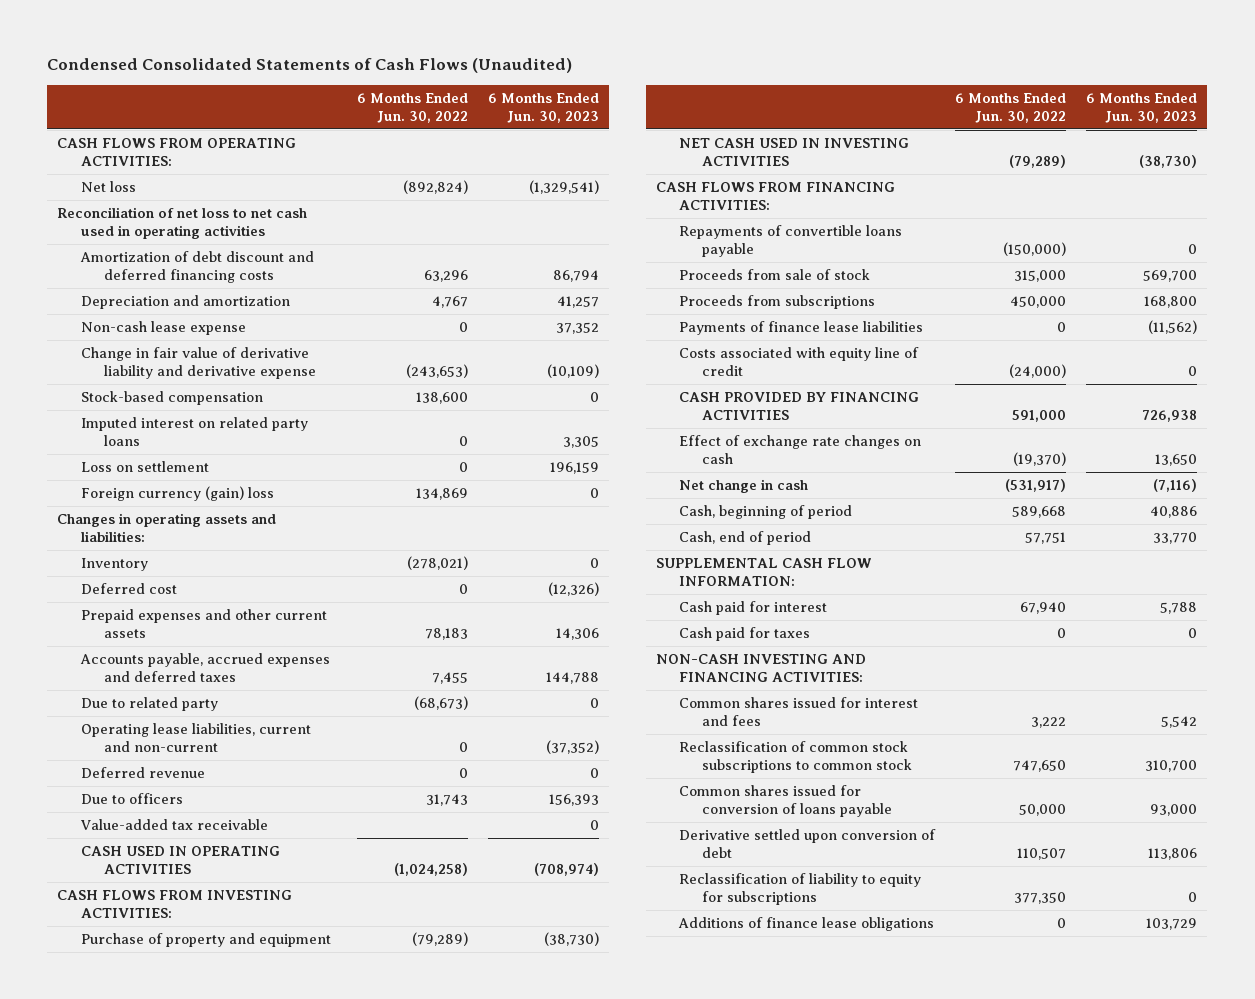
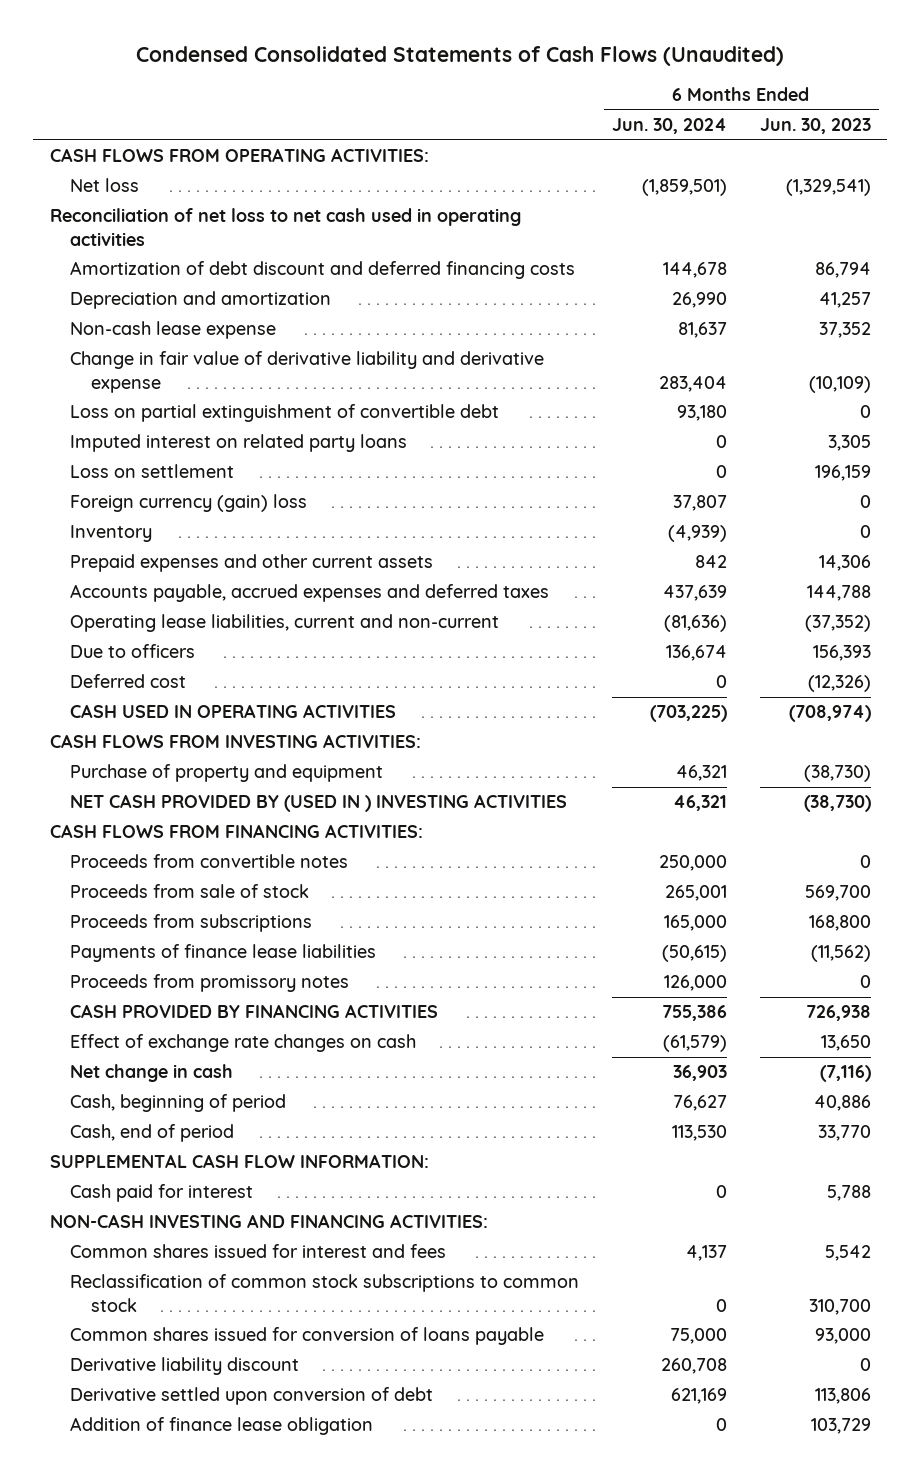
- | 6 Months Ended Jun. 30, 2022 | 6 Months Ended Jun. 30, 2023
+ | 6 Months Ended Jun. 30, 2024 | 6 Months Ended Jun. 30, 2023
- Stock-based compensation | 138,600 | 0
+ Loss on partial extinguishment of convertible debt | 93,180 | 0
- Changes in operating assets and liabilities:
- Due to related party | (68,673) | 0
- Deferred revenue | 0 | 0
- Value-added tax receivable | | 0
moved down: Deferred cost | 0 | (12,326)
- NET CASH USED IN INVESTING ACTIVITIES | (79,289) | (38,730)
+ NET CASH PROVIDED BY (USED IN ) INVESTING ACTIVITIES | 46,321 | (38,730)
- Repayments of convertible loans payable | (150,000) | 0
+ Proceeds from convertible notes | 250,000 | 0
- Costs associated with equity line of credit | (24,000) | 0
+ Proceeds from promissory notes | 126,000 | 0
- Cash paid for taxes | 0 | 0
+ Derivative liability discount | 260,708 | 0
- Reclassification of liability to equity for subscriptions | 377,350 | 0
- Additions of finance lease obligations | 0 | 103,729
+ Addition of finance lease obligation | 0 | 103,729

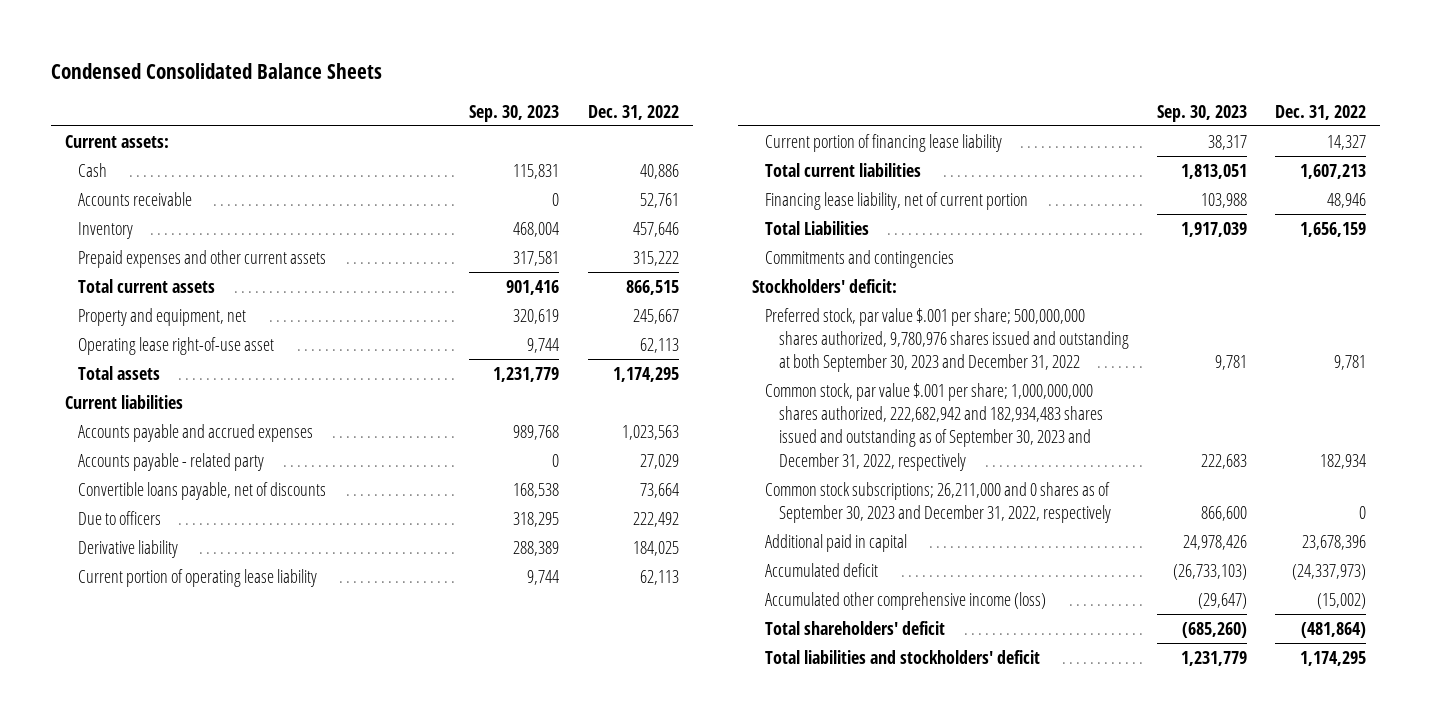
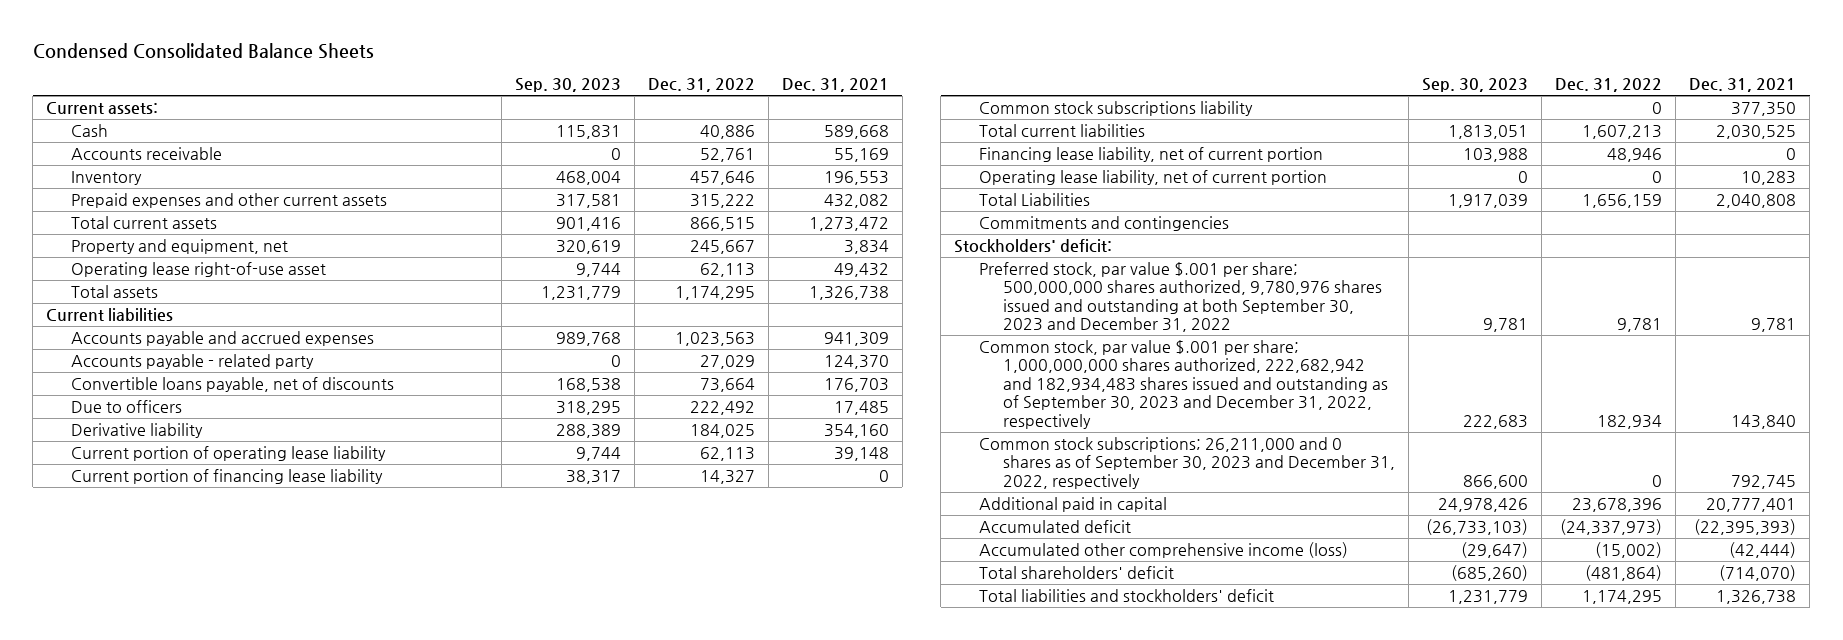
- | Sep. 30, 2023 | Dec. 31, 2022
+ | Sep. 30, 2023 | Dec. 31, 2022 | Dec. 31, 2021
+ Common stock subscriptions liability | | 0 | 377,350
+ Operating lease liability, net of current portion | 0 | 0 | 10,283

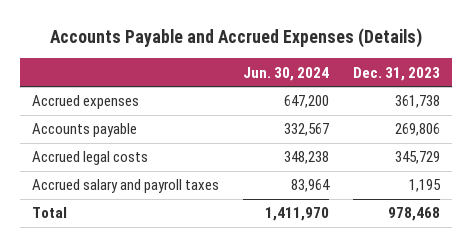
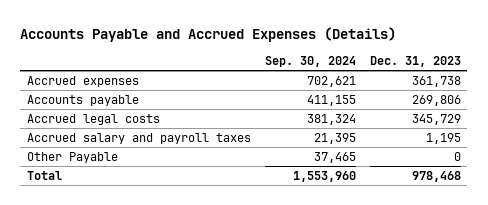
- | Jun. 30, 2024 | Dec. 31, 2023
+ | Sep. 30, 2024 | Dec. 31, 2023
+ Other Payable | 37,465 | 0

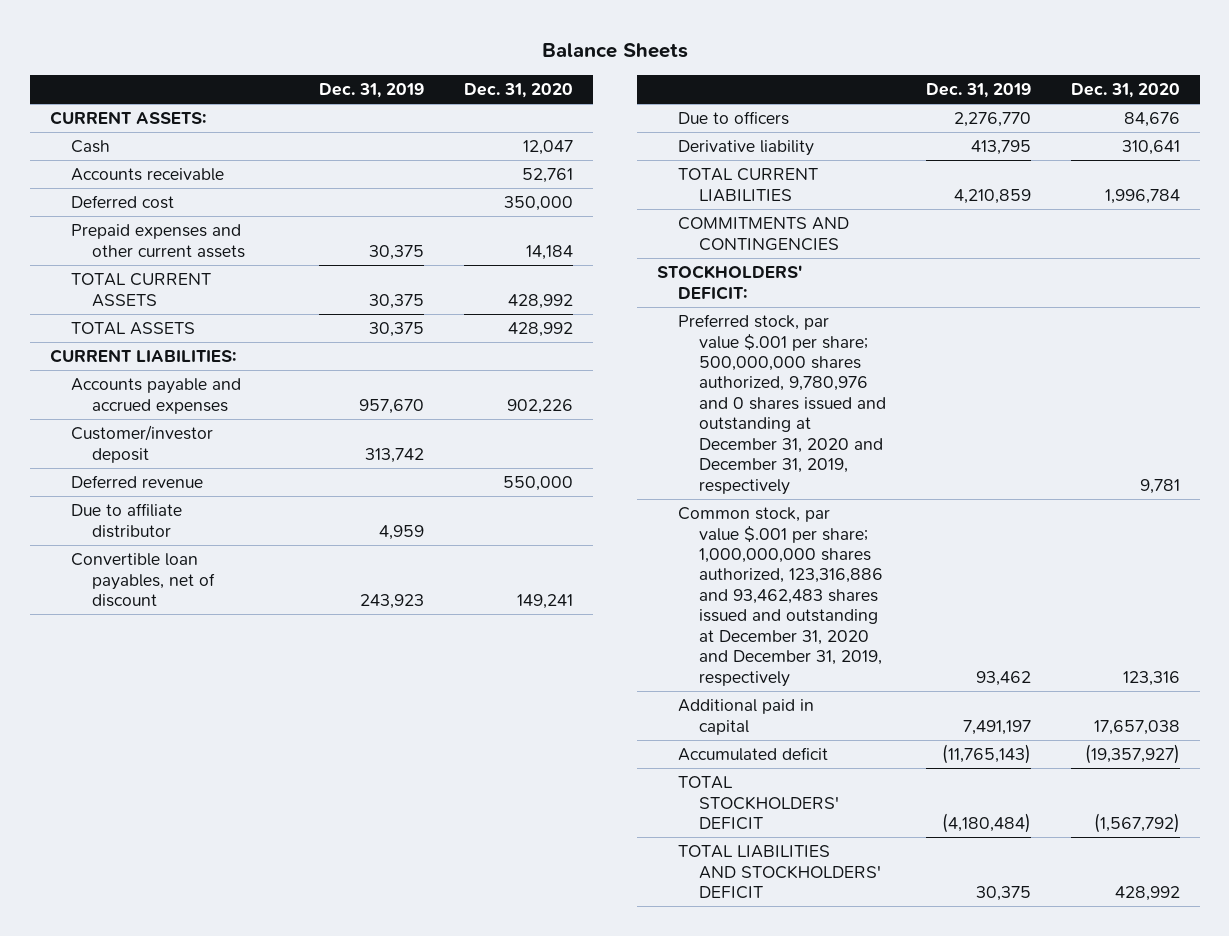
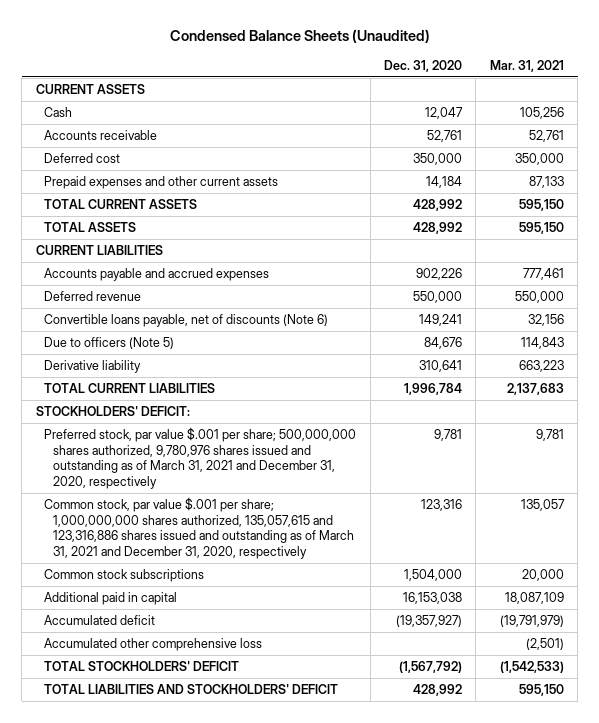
- Balance Sheets
+ Condensed Balance Sheets (Unaudited)
- | Dec. 31, 2019 | Dec. 31, 2020
+ | Dec. 31, 2020 | Mar. 31, 2021
- CURRENT ASSETS:
+ CURRENT ASSETS
- CURRENT LIABILITIES:
+ CURRENT LIABILITIES
- Customer/investor deposit | 313,742 |
- Due to affiliate distributor | 4,959 |
- Convertible loan payables, net of discount | 243,923 | 149,241
- Due to officers | 2,276,770 | 84,676
+ Convertible loans payable, net of discounts (Note 6) | 149,241 | 32,156
+ Due to officers (Note 5) | 84,676 | 114,843
- COMMITMENTS AND CONTINGENCIES
- Preferred stock, par value $.001 per share; 500,000,000 shares authorized, 9,780,976 and 0 shares issued and outstanding at December 31, 2020 and December 31, 2019, respectively | | 9,781
- Common stock, par value $.001 per share; 1,000,000,000 shares authorized, 123,316,886 and 93,462,483 shares issued and outstanding at December 31, 2020 and December 31, 2019, respectively | 93,462 | 123,316
- Additional paid in capital | 7,491,197 | 17,657,038
+ Preferred stock, par value $.001 per share; 500,000,000 shares authorized, 9,780,976 shares issued and outstanding as of March 31, 2021 and December 31, 2020, respectively | 9,781 | 9,781
+ Common stock, par value $.001 per share; 1,000,000,000 shares authorized, 135,057,615 and 123,316,886 shares issued and outstanding as of March 31, 2021 and December 31, 2020, respectively | 123,316 | 135,057
+ Common stock subscriptions | 1,504,000 | 20,000
+ Additional paid in capital | 16,153,038 | 18,087,109
+ Accumulated other comprehensive loss | | (2,501)

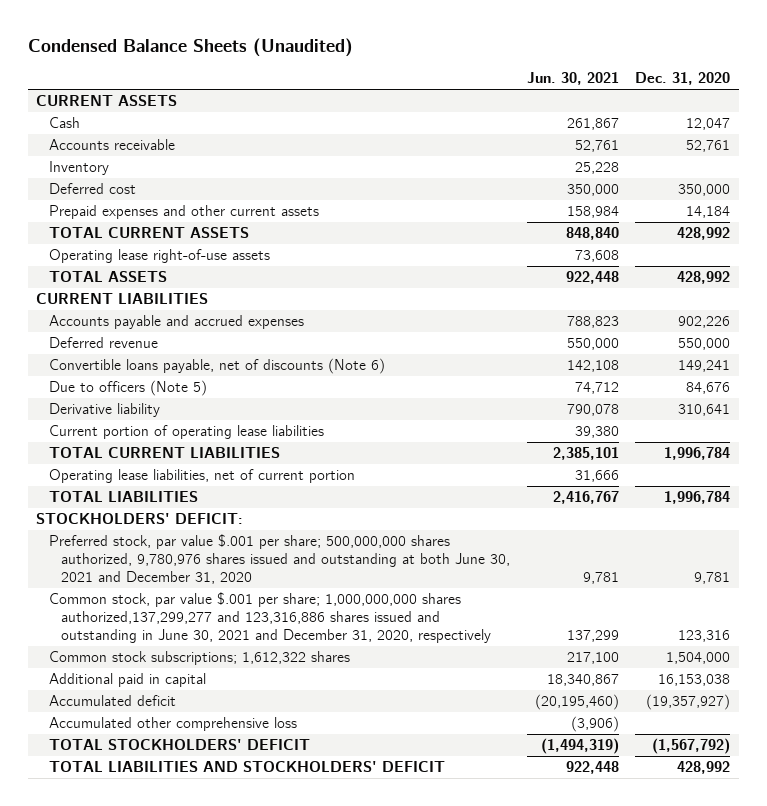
- | Dec. 31, 2020 | Mar. 31, 2021
+ | Jun. 30, 2021 | Dec. 31, 2020
+ Inventory | 25,228 |
+ Operating lease right-of-use assets | 73,608 |
+ Current portion of operating lease liabilities | 39,380 |
+ Operating lease liabilities, net of current portion | 31,666 |
+ TOTAL LIABILITIES | 2,416,767 | 1,996,784
- Preferred stock, par value $.001 per share; 500,000,000 shares authorized, 9,780,976 shares issued and outstanding as of March 31, 2021 and December 31, 2020, respectively | 9,781 | 9,781
- Common stock, par value $.001 per share; 1,000,000,000 shares authorized, 135,057,615 and 123,316,886 shares issued and outstanding as of March 31, 2021 and December 31, 2020, respectively | 123,316 | 135,057
- Common stock subscriptions | 1,504,000 | 20,000
+ Preferred stock, par value $.001 per share; 500,000,000 shares authorized, 9,780,976 shares issued and outstanding at both June 30, 2021 and December 31, 2020 | 9,781 | 9,781
+ Common stock, par value $.001 per share; 1,000,000,000 shares authorized,137,299,277 and 123,316,886 shares issued and outstanding in June 30, 2021 and December 31, 2020, respectively | 137,299 | 123,316
+ Common stock subscriptions; 1,612,322 shares | 217,100 | 1,504,000

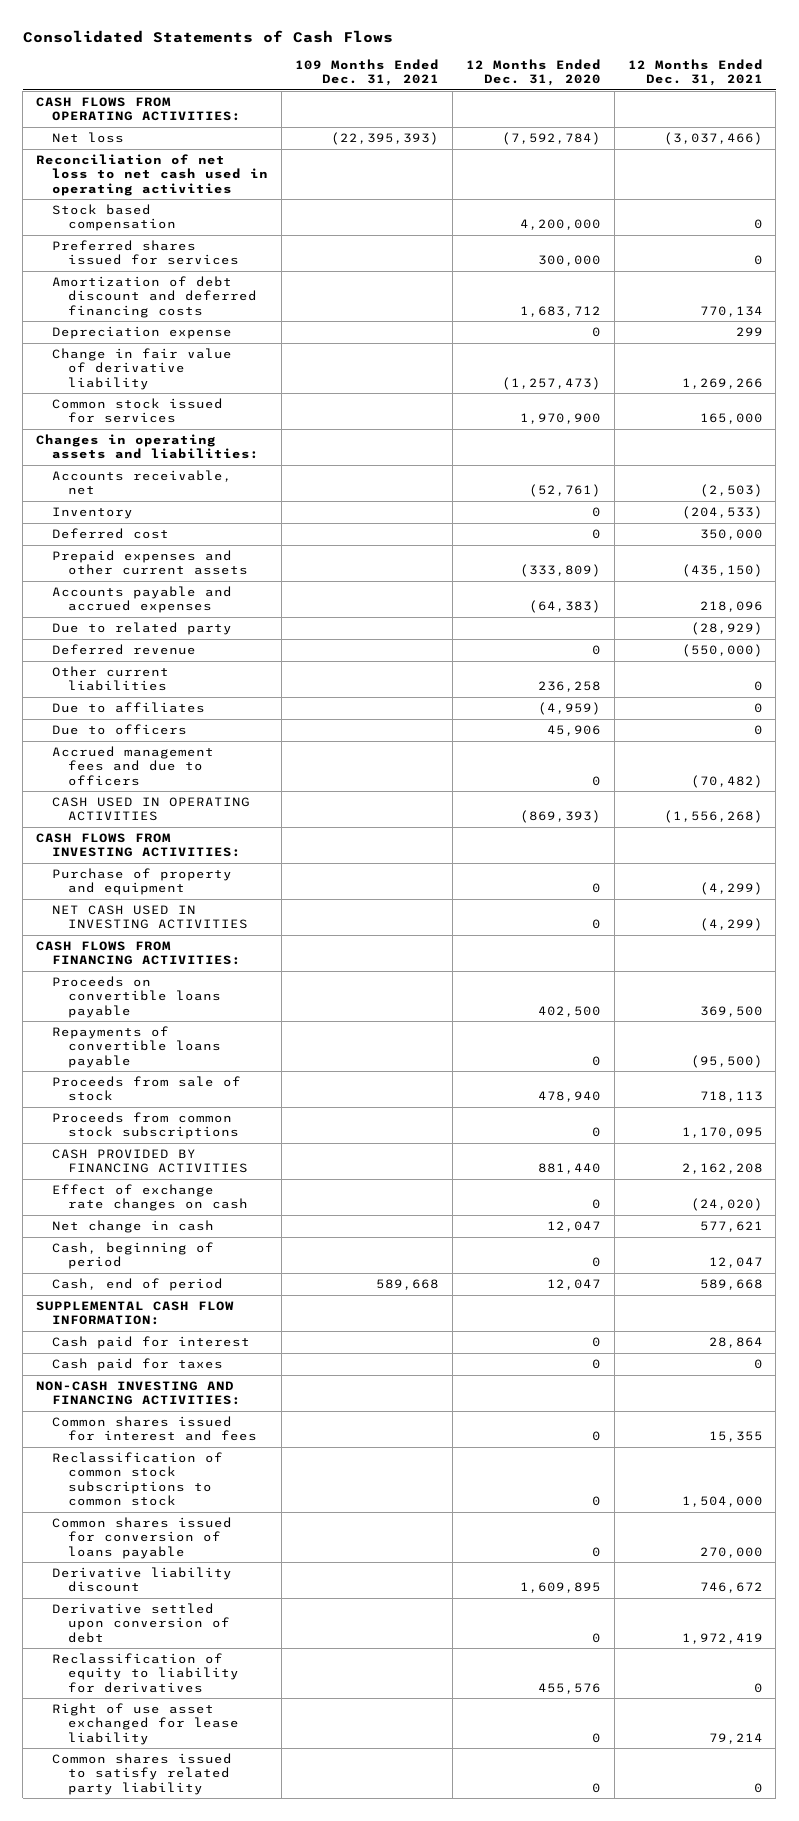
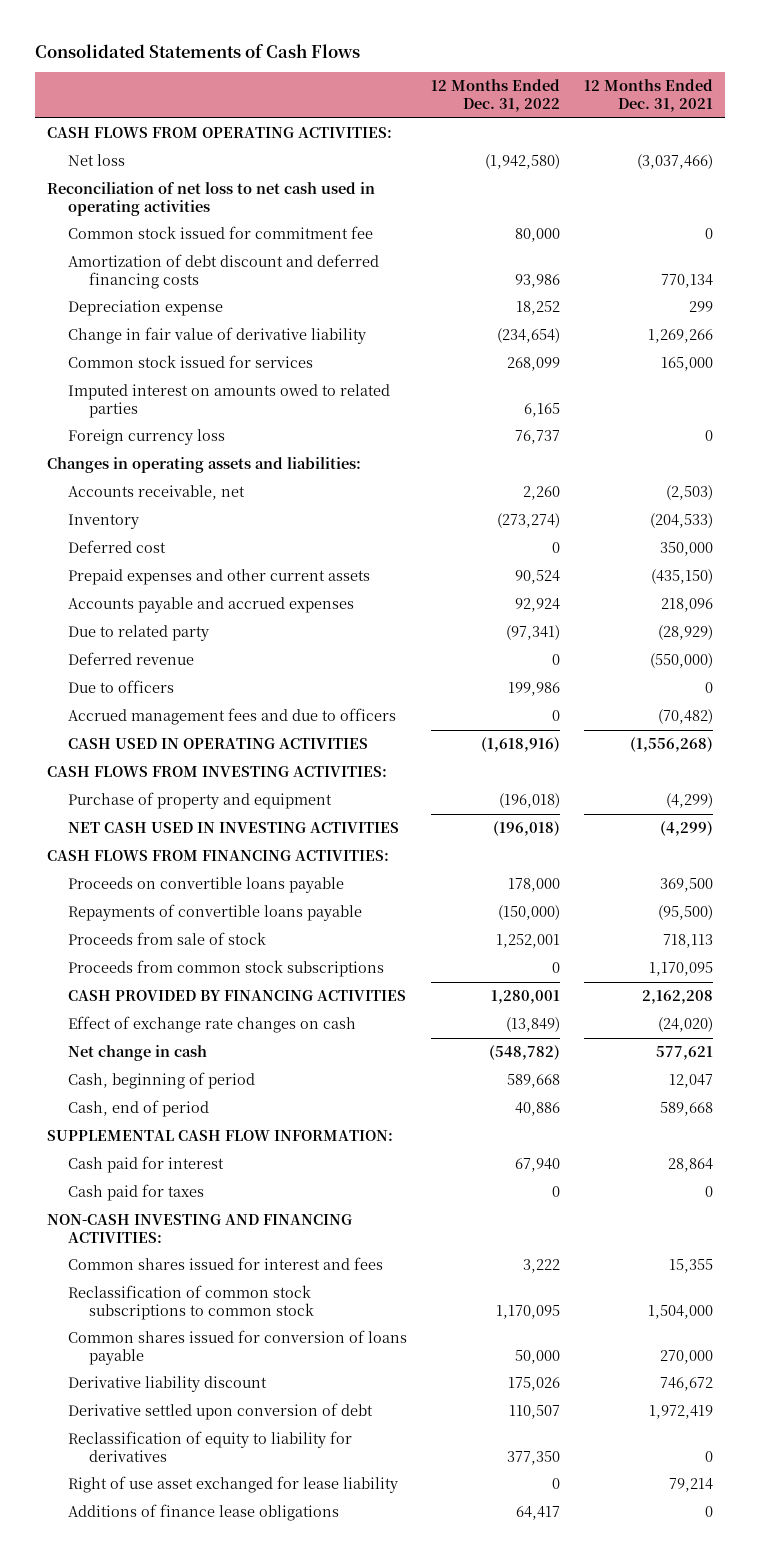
- | 109 Months Ended Dec. 31, 2021 | 12 Months Ended Dec. 31, 2020 | 12 Months Ended Dec. 31, 2021
+ | 12 Months Ended Dec. 31, 2022 | 12 Months Ended Dec. 31, 2021
- Stock based compensation | | 4,200,000 | 0
- Preferred shares issued for services | | 300,000 | 0
+ Common stock issued for commitment fee | 80,000 | 0
+ Imputed interest on amounts owed to related parties | 6,165 |
+ Foreign currency loss | 76,737 | 0
- Other current liabilities | | 236,258 | 0
- Due to affiliates | | (4,959) | 0
- Common shares issued to satisfy related party liability | | 0 | 0
+ Additions of finance lease obligations | 64,417 | 0

